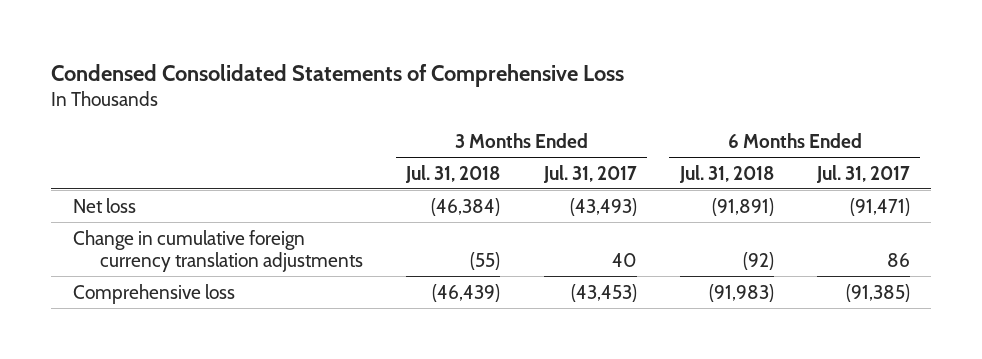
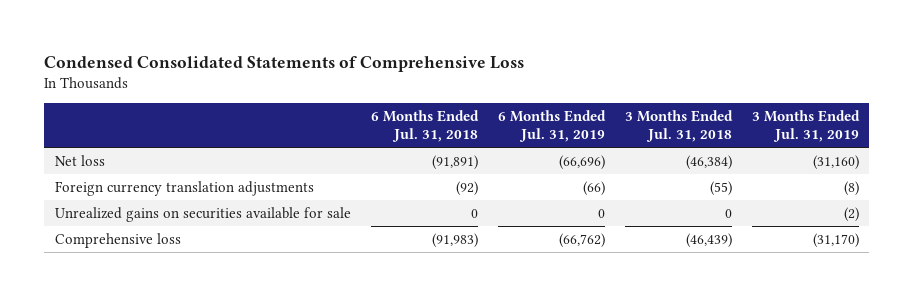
- | 3 Months Ended Jul. 31, 2018 | 3 Months Ended Jul. 31, 2017 | 6 Months Ended Jul. 31, 2018 | 6 Months Ended Jul. 31, 2017
+ | 6 Months Ended Jul. 31, 2018 | 6 Months Ended Jul. 31, 2019 | 3 Months Ended Jul. 31, 2018 | 3 Months Ended Jul. 31, 2019
- Change in cumulative foreign currency translation adjustments | (55) | 40 | (92) | 86
+ Foreign currency translation adjustments | (92) | (66) | (55) | (8)
+ Unrealized gains on securities available for sale | 0 | 0 | 0 | (2)

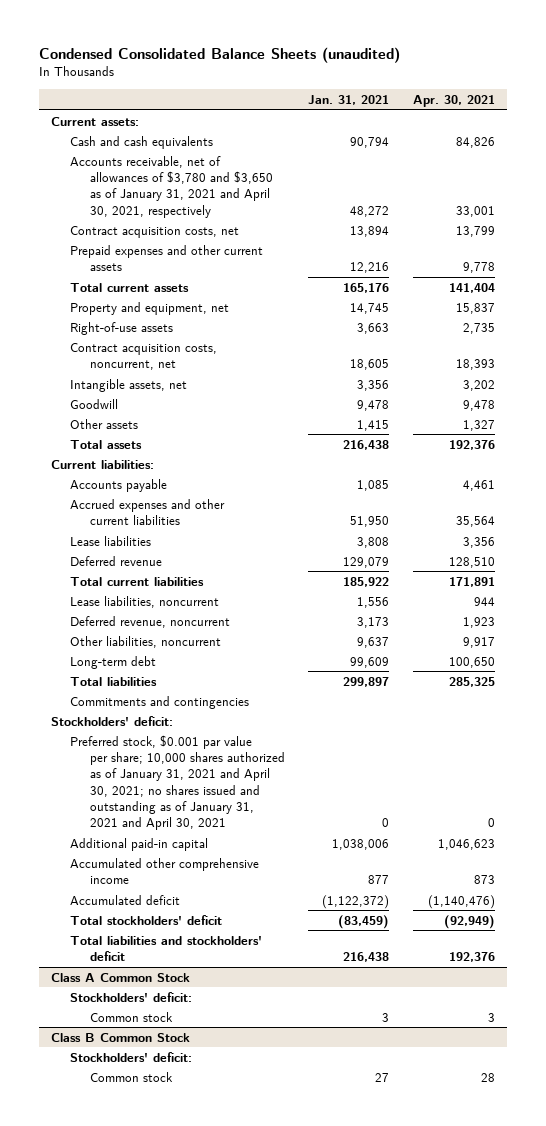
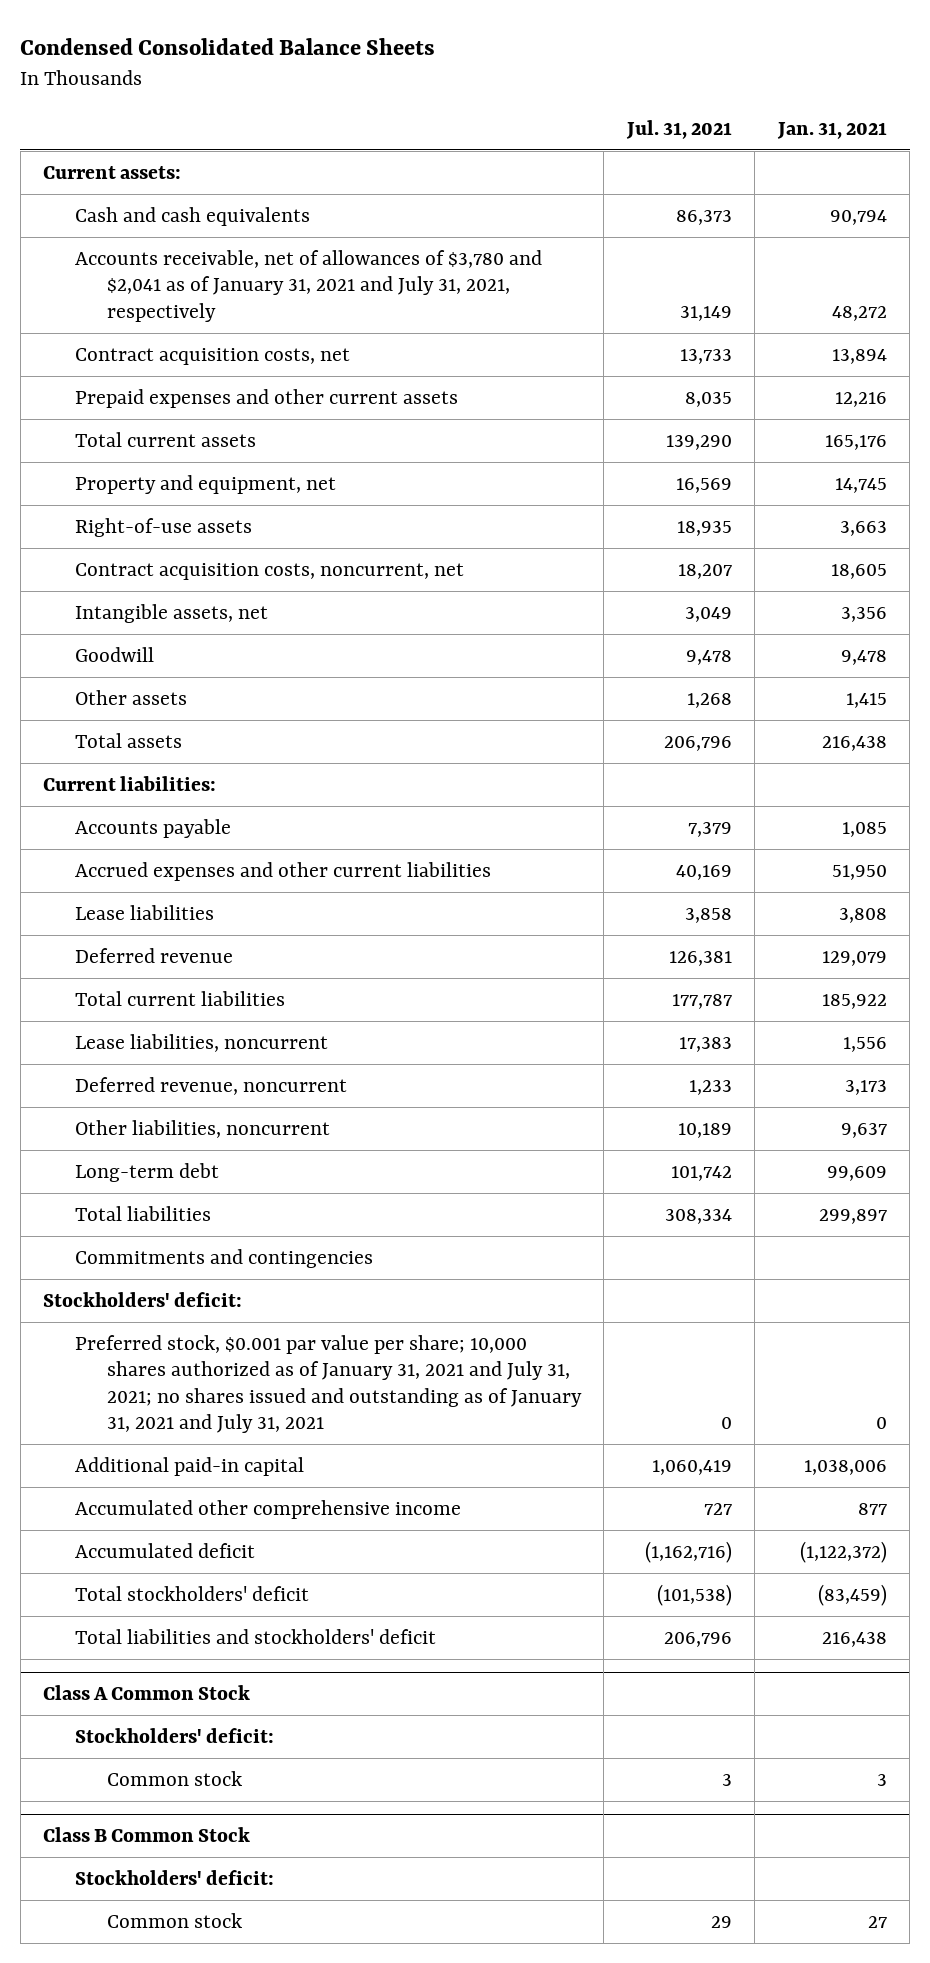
- Condensed Consolidated Balance Sheets (unaudited)
+ Condensed Consolidated Balance Sheets
- | Jan. 31, 2021 | Apr. 30, 2021
+ | Jul. 31, 2021 | Jan. 31, 2021
- Accounts receivable, net of allowances of $3,780 and $3,650 as of January 31, 2021 and April 30, 2021, respectively | 48,272 | 33,001
+ Accounts receivable, net of allowances of $3,780 and $2,041 as of January 31, 2021 and July 31, 2021, respectively | 31,149 | 48,272
- Preferred stock, $0.001 par value per share; 10,000 shares authorized as of January 31, 2021 and April 30, 2021; no shares issued and outstanding as of January 31, 2021 and April 30, 2021 | 0 | 0
+ Preferred stock, $0.001 par value per share; 10,000 shares authorized as of January 31, 2021 and July 31, 2021; no shares issued and outstanding as of January 31, 2021 and July 31, 2021 | 0 | 0

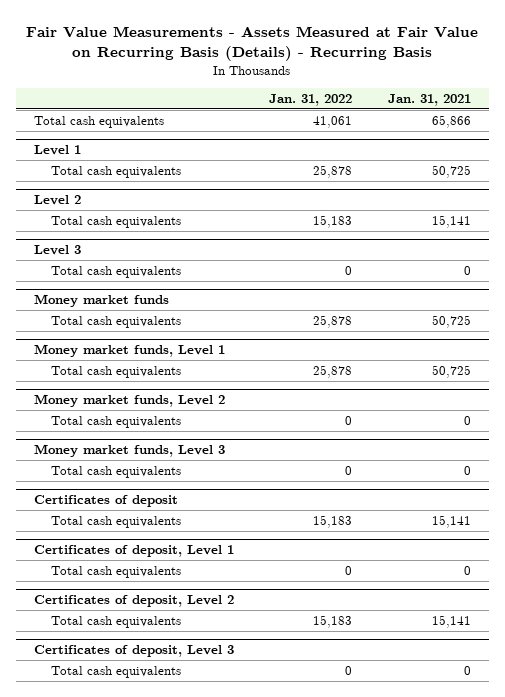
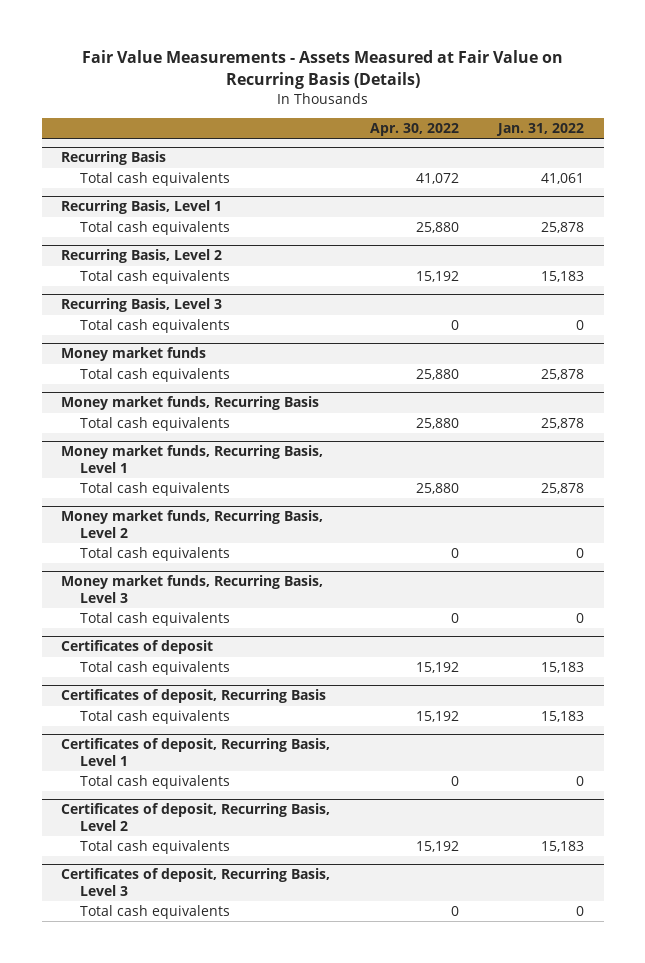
- Fair Value Measurements - Assets Measured at Fair Value on Recurring Basis (Details) - Recurring Basis
+ Fair Value Measurements - Assets Measured at Fair Value on Recurring Basis (Details)
- | Jan. 31, 2022 | Jan. 31, 2021
+ | Apr. 30, 2022 | Jan. 31, 2022
+ Recurring Basis
- Level 1
+ Recurring Basis, Level 1
- Level 2
+ Recurring Basis, Level 2
- Level 3
+ Recurring Basis, Level 3
- Money market funds, Level 1
+ Money market funds, Recurring Basis
- Money market funds, Level 2
+ Money market funds, Recurring Basis, Level 1
+ Total cash equivalents | 25,880 | 25,878
+ Money market funds, Recurring Basis, Level 2
- Money market funds, Level 3
+ Money market funds, Recurring Basis, Level 3
- Certificates of deposit, Level 1
+ Certificates of deposit, Recurring Basis
+ Total cash equivalents | 15,192 | 15,183
+ Certificates of deposit, Recurring Basis, Level 1
- Certificates of deposit, Level 2
+ Certificates of deposit, Recurring Basis, Level 2
- Certificates of deposit, Level 3
+ Certificates of deposit, Recurring Basis, Level 3

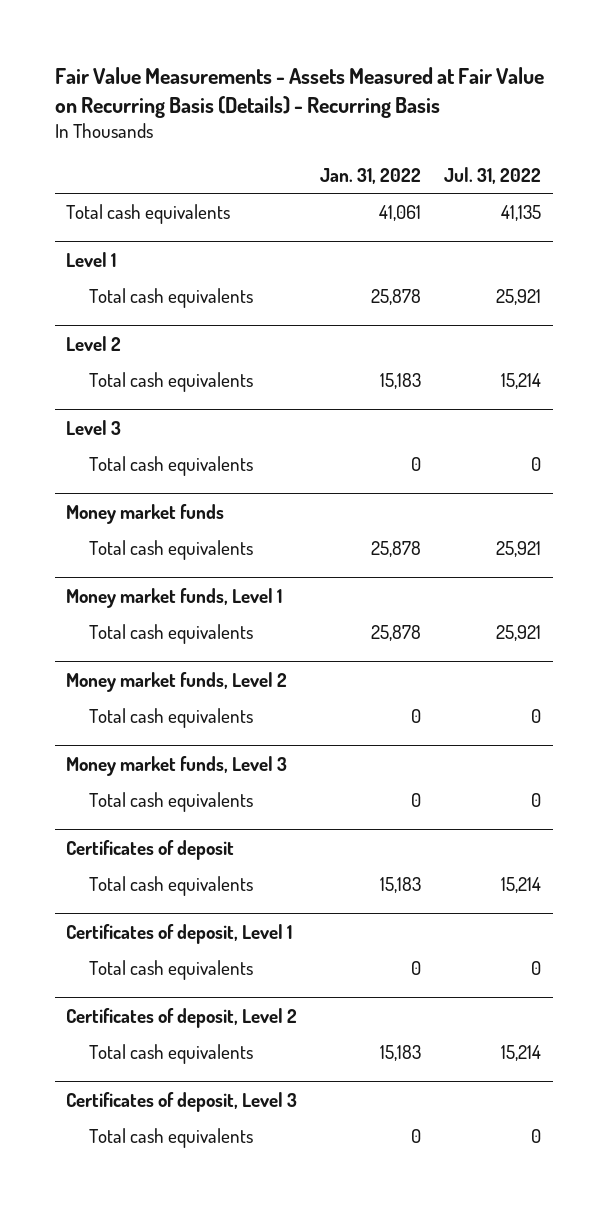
- Fair Value Measurements - Assets Measured at Fair Value on Recurring Basis (Details)
+ Fair Value Measurements - Assets Measured at Fair Value on Recurring Basis (Details) - Recurring Basis
- | Apr. 30, 2022 | Jan. 31, 2022
+ | Jan. 31, 2022 | Jul. 31, 2022
- Recurring Basis
- Recurring Basis, Level 1
+ Level 1
- Recurring Basis, Level 2
+ Level 2
- Recurring Basis, Level 3
+ Level 3
- Money market funds, Recurring Basis
- Total cash equivalents | 25,880 | 25,878
- Money market funds, Recurring Basis, Level 1
+ Money market funds, Level 1
- Money market funds, Recurring Basis, Level 2
+ Money market funds, Level 2
- Money market funds, Recurring Basis, Level 3
+ Money market funds, Level 3
- Certificates of deposit, Recurring Basis
- Total cash equivalents | 15,192 | 15,183
- Certificates of deposit, Recurring Basis, Level 1
+ Certificates of deposit, Level 1
- Certificates of deposit, Recurring Basis, Level 2
+ Certificates of deposit, Level 2
- Certificates of deposit, Recurring Basis, Level 3
+ Certificates of deposit, Level 3

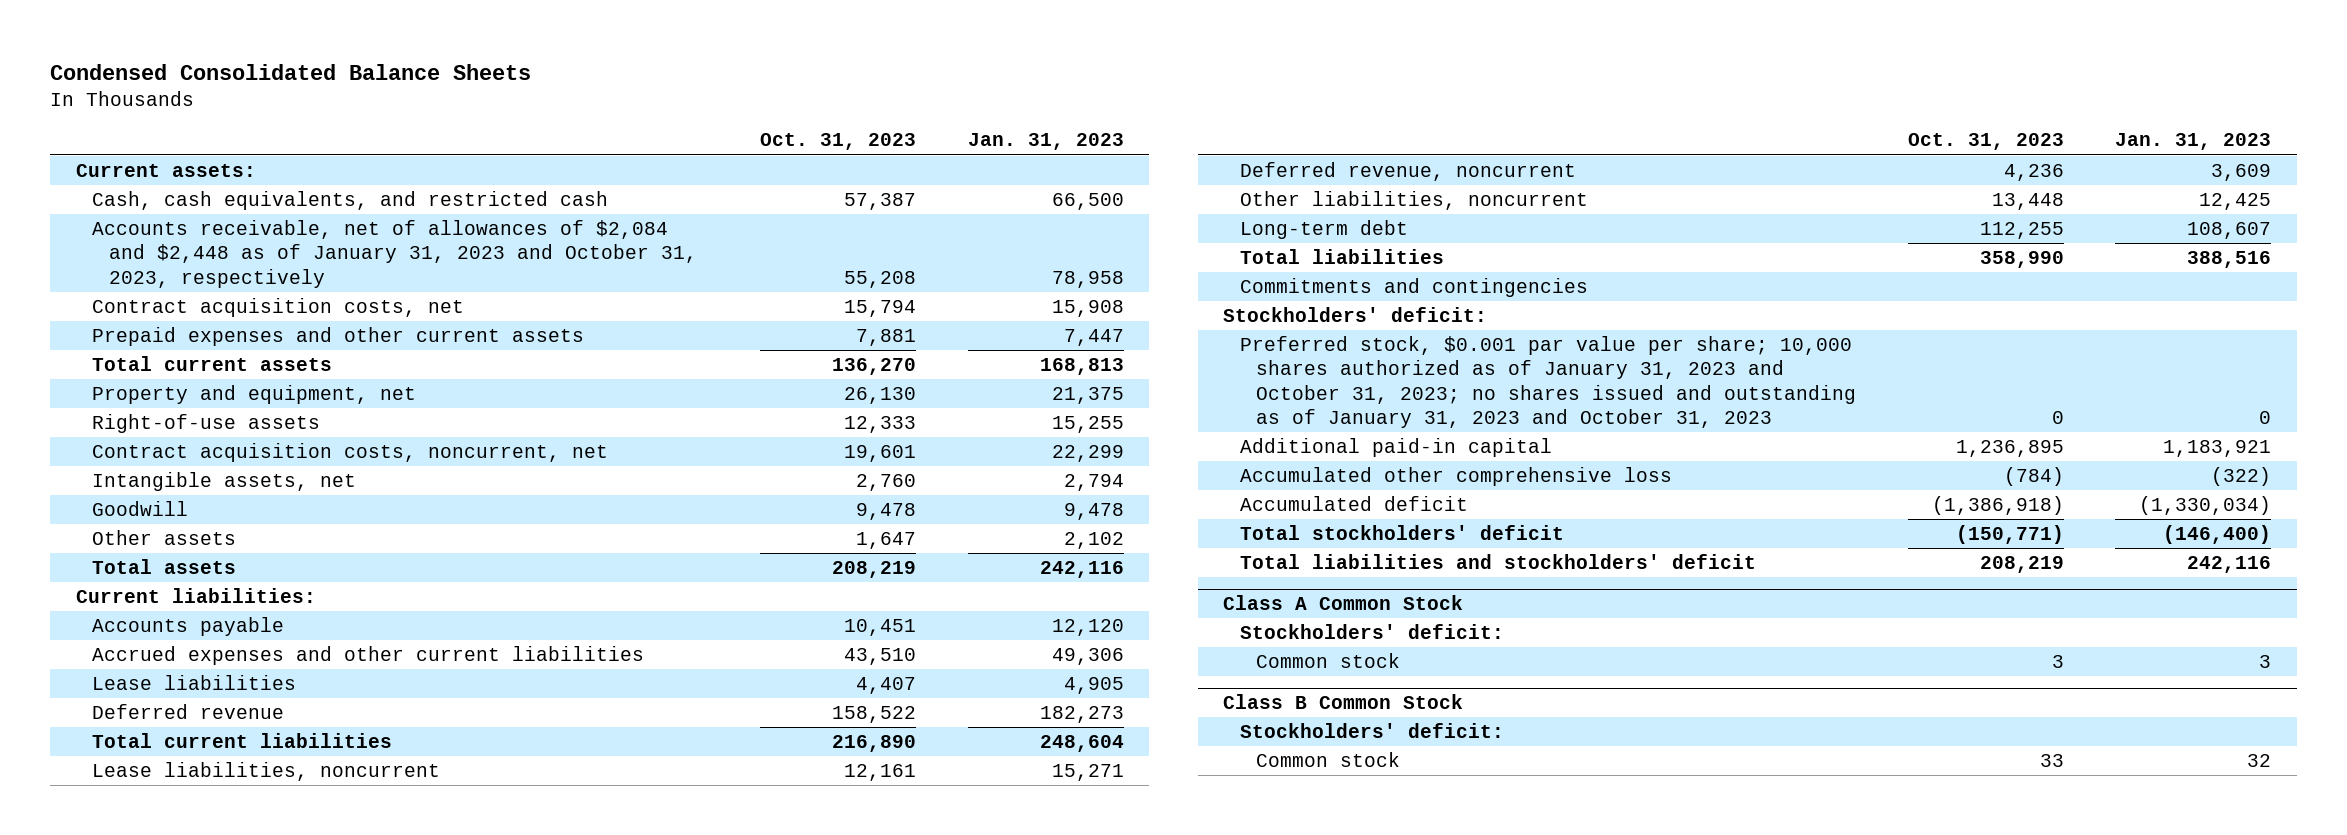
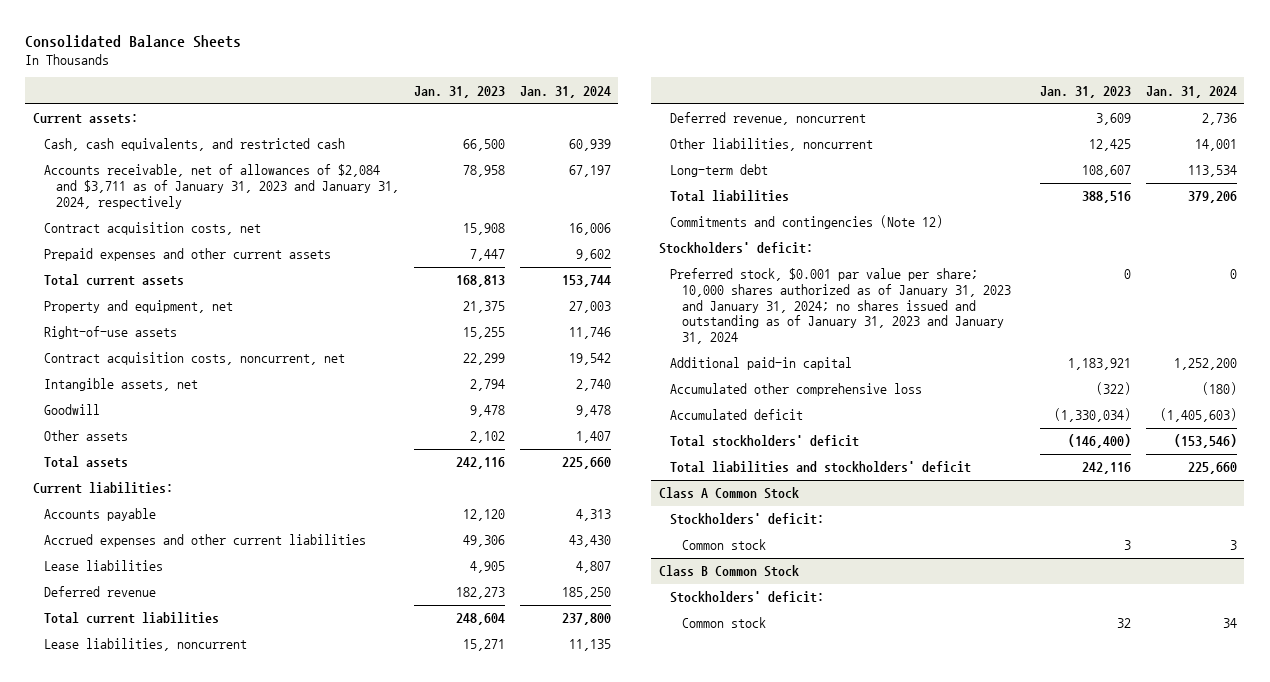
- Condensed Consolidated Balance Sheets
+ Consolidated Balance Sheets
- | Oct. 31, 2023 | Jan. 31, 2023
+ | Jan. 31, 2023 | Jan. 31, 2024
- Accounts receivable, net of allowances of $2,084 and $2,448 as of January 31, 2023 and October 31, 2023, respectively | 55,208 | 78,958
+ Accounts receivable, net of allowances of $2,084 and $3,711 as of January 31, 2023 and January 31, 2024, respectively | 78,958 | 67,197
- Commitments and contingencies
+ Commitments and contingencies (Note 12)
- Preferred stock, $0.001 par value per share; 10,000 shares authorized as of January 31, 2023 and October 31, 2023; no shares issued and outstanding as of January 31, 2023 and October 31, 2023 | 0 | 0
+ Preferred stock, $0.001 par value per share; 10,000 shares authorized as of January 31, 2023 and January 31, 2024; no shares issued and outstanding as of January 31, 2023 and January 31, 2024 | 0 | 0

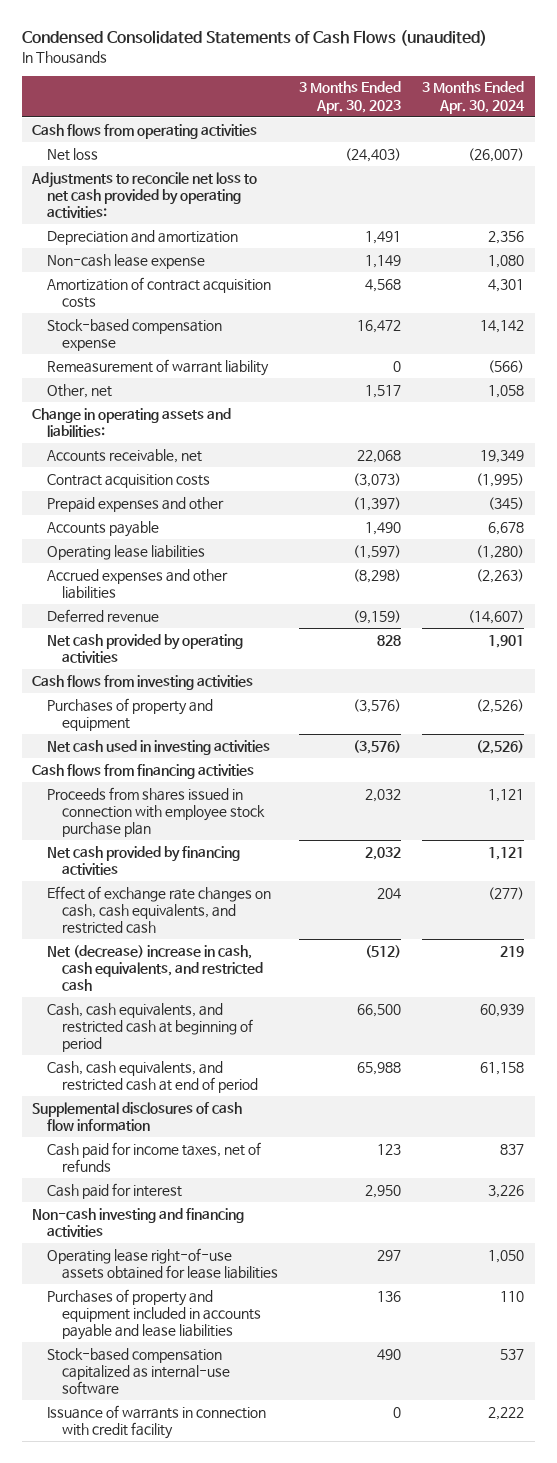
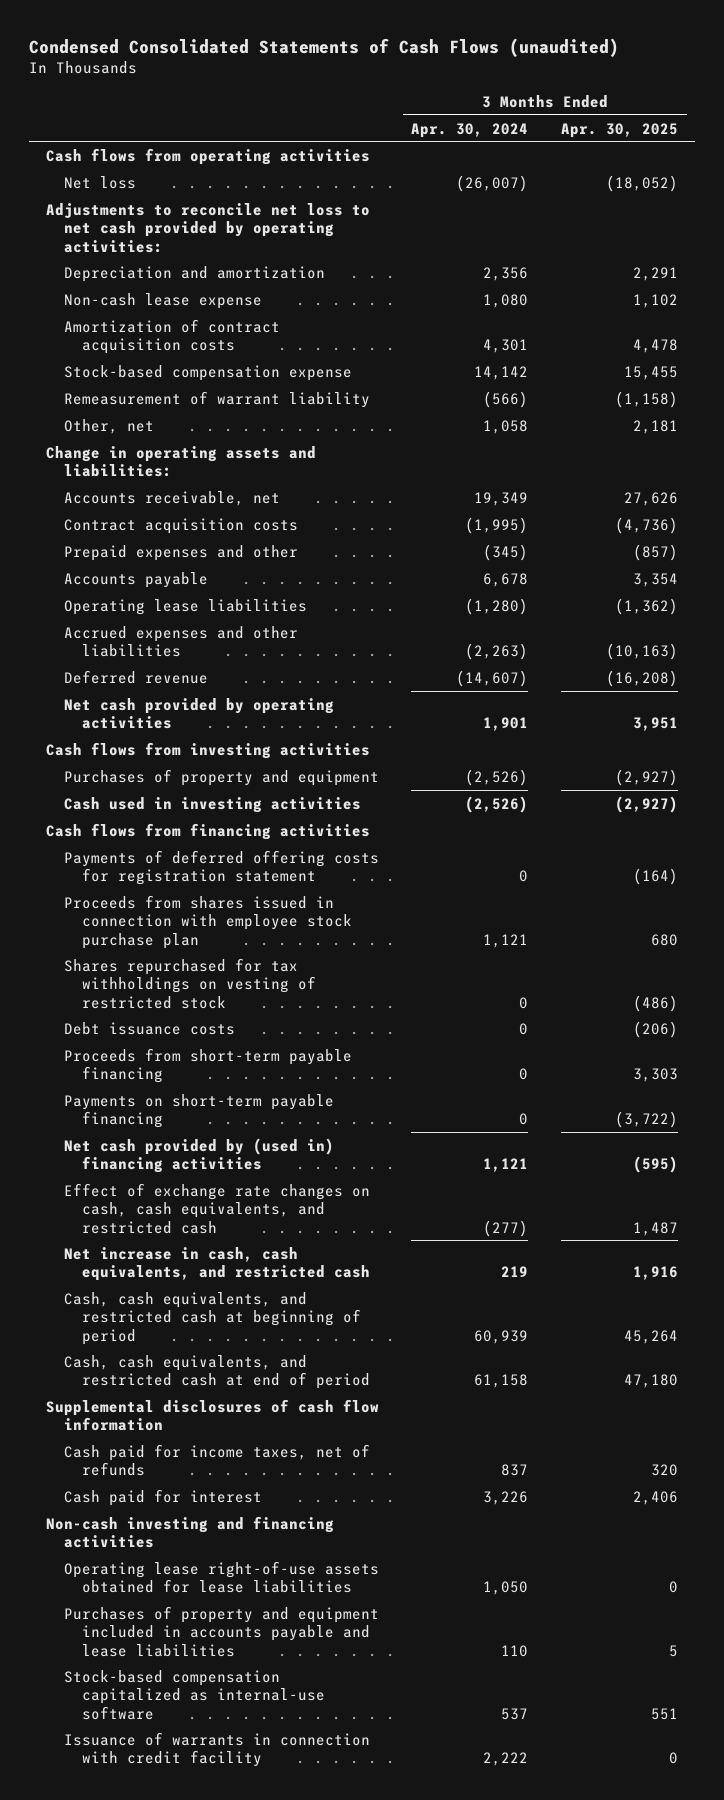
- | 3 Months Ended Apr. 30, 2023 | 3 Months Ended Apr. 30, 2024
+ | 3 Months Ended Apr. 30, 2024 | 3 Months Ended Apr. 30, 2025
- Net cash used in investing activities | (3,576) | (2,526)
+ Cash used in investing activities | (2,526) | (2,927)
+ Payments of deferred offering costs for registration statement | 0 | (164)
- Net cash provided by financing activities | 2,032 | 1,121
+ Shares repurchased for tax withholdings on vesting of restricted stock | 0 | (486)
+ Debt issuance costs | 0 | (206)
+ Proceeds from short-term payable financing | 0 | 3,303
+ Payments on short-term payable financing | 0 | (3,722)
+ Net cash provided by (used in) financing activities | 1,121 | (595)
- Net (decrease) increase in cash, cash equivalents, and restricted cash | (512) | 219
+ Net increase in cash, cash equivalents, and restricted cash | 219 | 1,916

